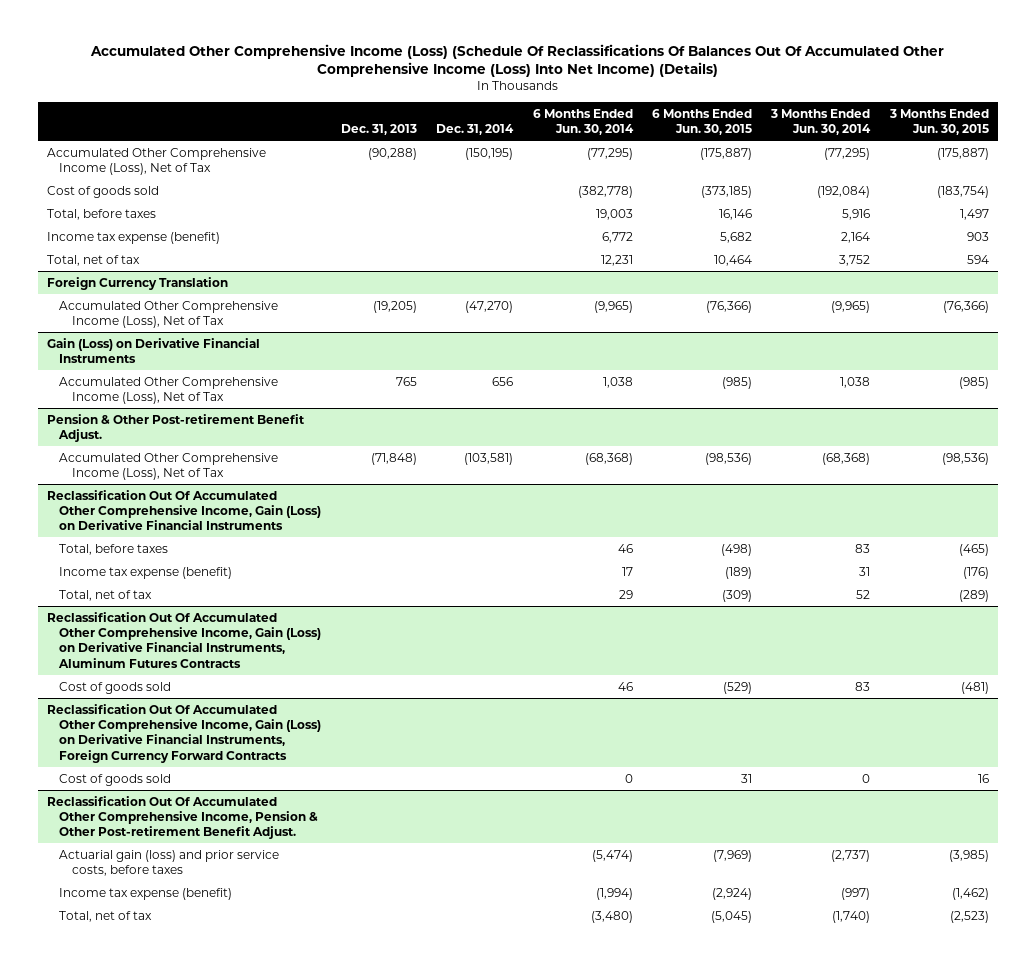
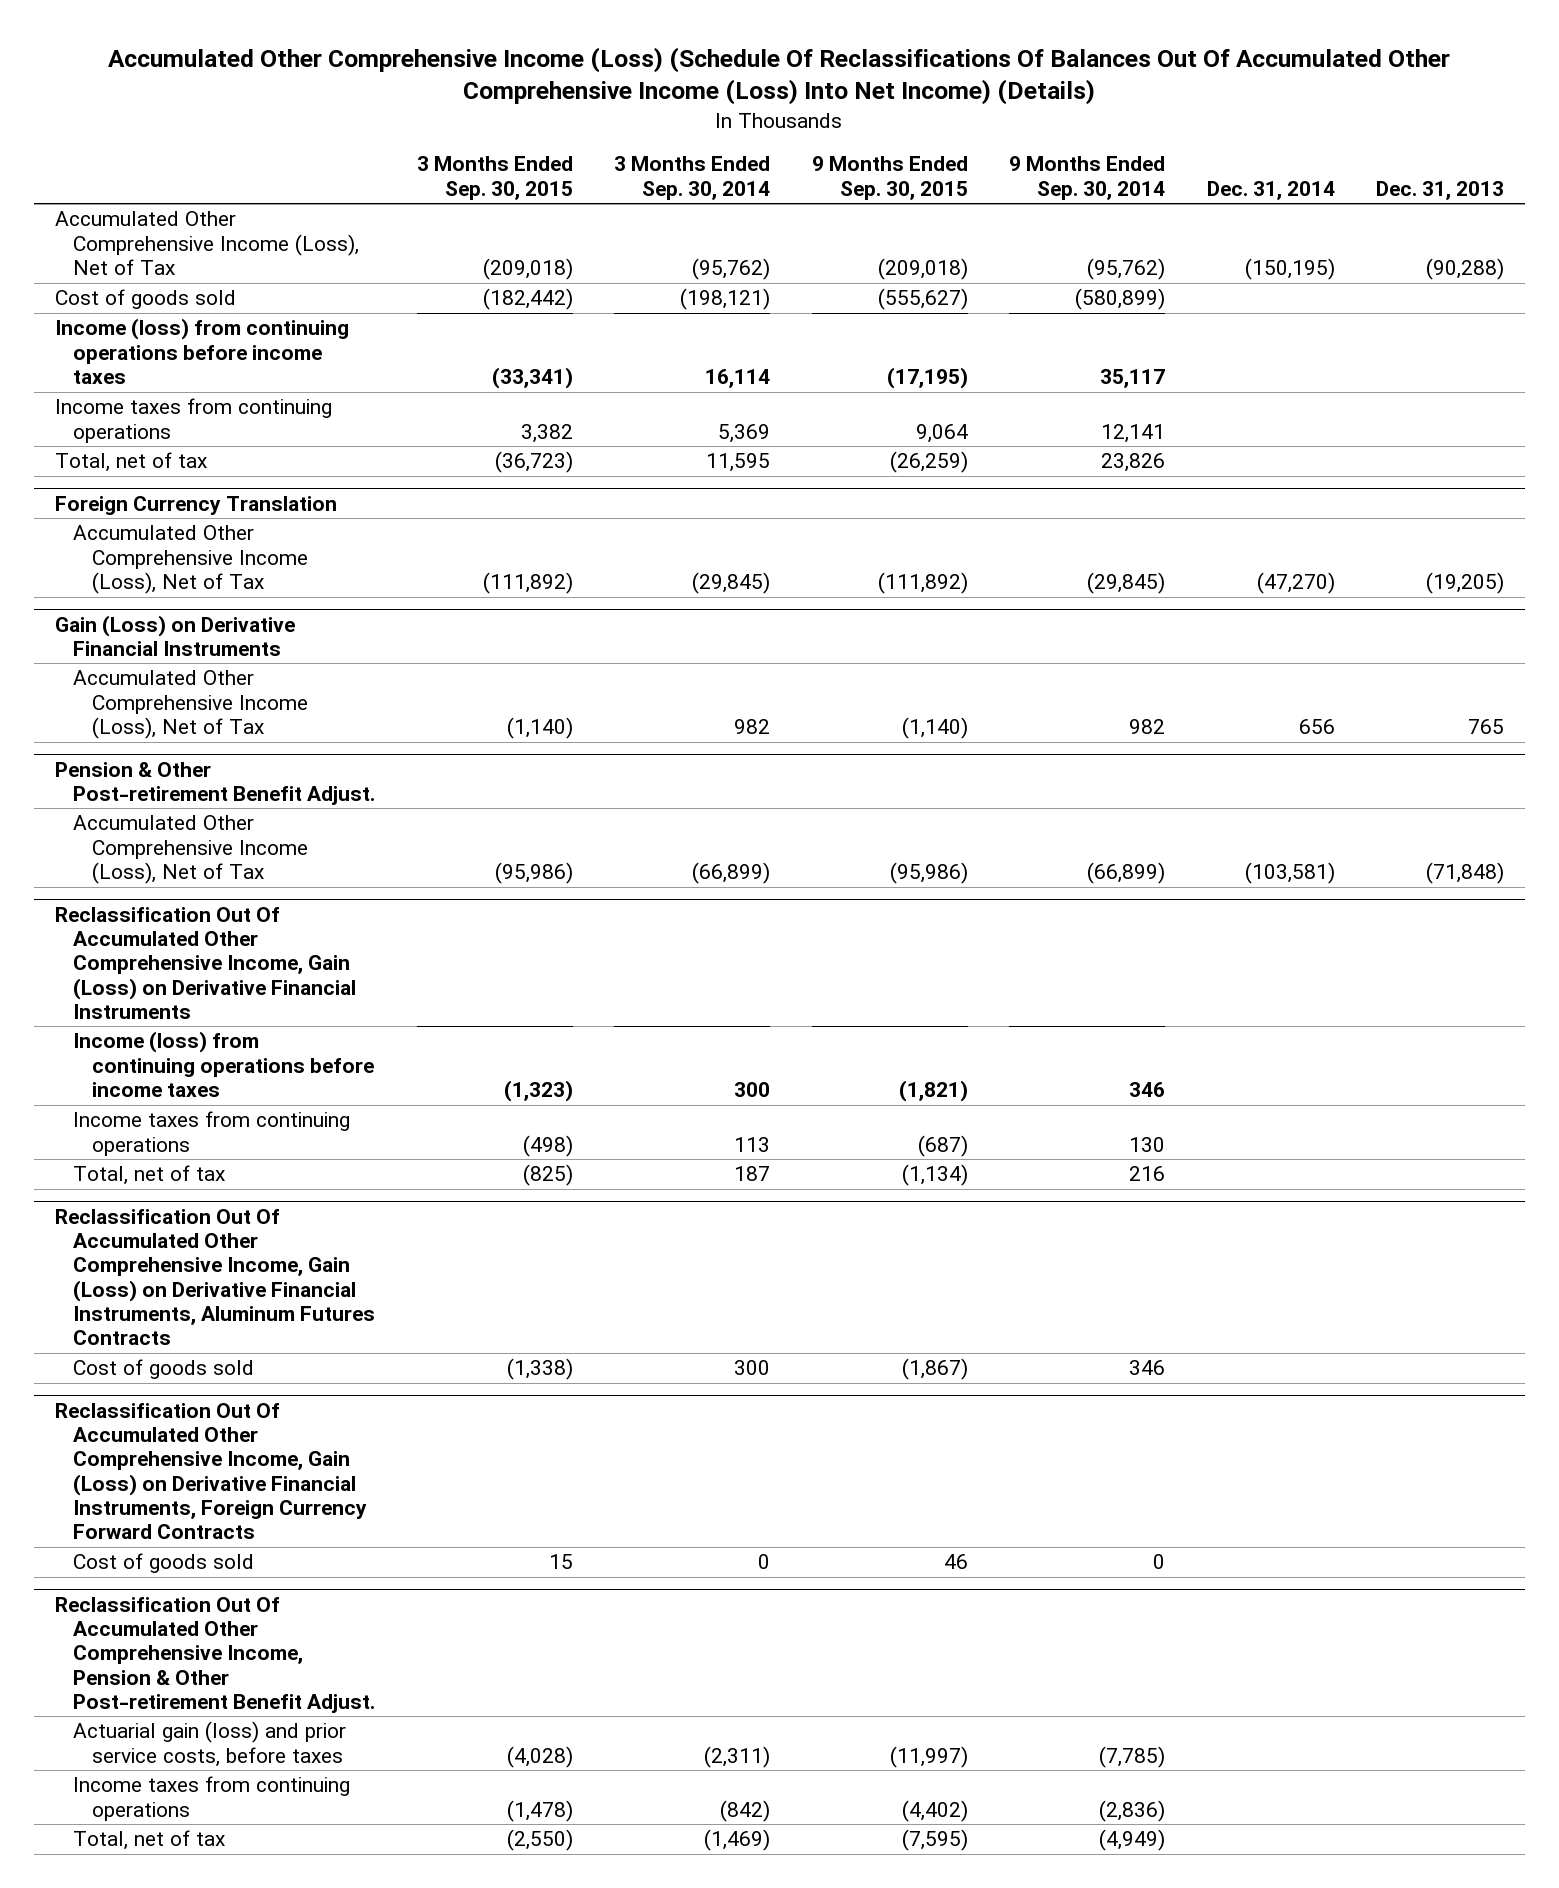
- | Dec. 31, 2013 | Dec. 31, 2014 | 6 Months Ended Jun. 30, 2014 | 6 Months Ended Jun. 30, 2015 | 3 Months Ended Jun. 30, 2014 | 3 Months Ended Jun. 30, 2015
+ | 3 Months Ended Sep. 30, 2015 | 3 Months Ended Sep. 30, 2014 | 9 Months Ended Sep. 30, 2015 | 9 Months Ended Sep. 30, 2014 | Dec. 31, 2014 | Dec. 31, 2013
- Total, before taxes | | | 19,003 | 16,146 | 5,916 | 1,497
- Income tax expense (benefit) | | | 6,772 | 5,682 | 2,164 | 903
+ Income (loss) from continuing operations before income taxes | (33,341) | 16,114 | (17,195) | 35,117 | |
+ Income taxes from continuing operations | 3,382 | 5,369 | 9,064 | 12,141 | |
@ Reclassification Out Of Accumulated Other Comprehensive Income, Gain (Loss) on Derivative Financial Instruments
- Total, before taxes | | | 46 | (498) | 83 | (465)
- Income tax expense (benefit) | | | 17 | (189) | 31 | (176)
+ Income (loss) from continuing operations before income taxes | (1,323) | 300 | (1,821) | 346 | |
+ Income taxes from continuing operations | (498) | 113 | (687) | 130 | |
@ Reclassification Out Of Accumulated Other Comprehensive Income, Pension & Other Post-retirement Benefit Adjust.
- Income tax expense (benefit) | | | (1,994) | (2,924) | (997) | (1,462)
+ Income taxes from continuing operations | (1,478) | (842) | (4,402) | (2,836) | |

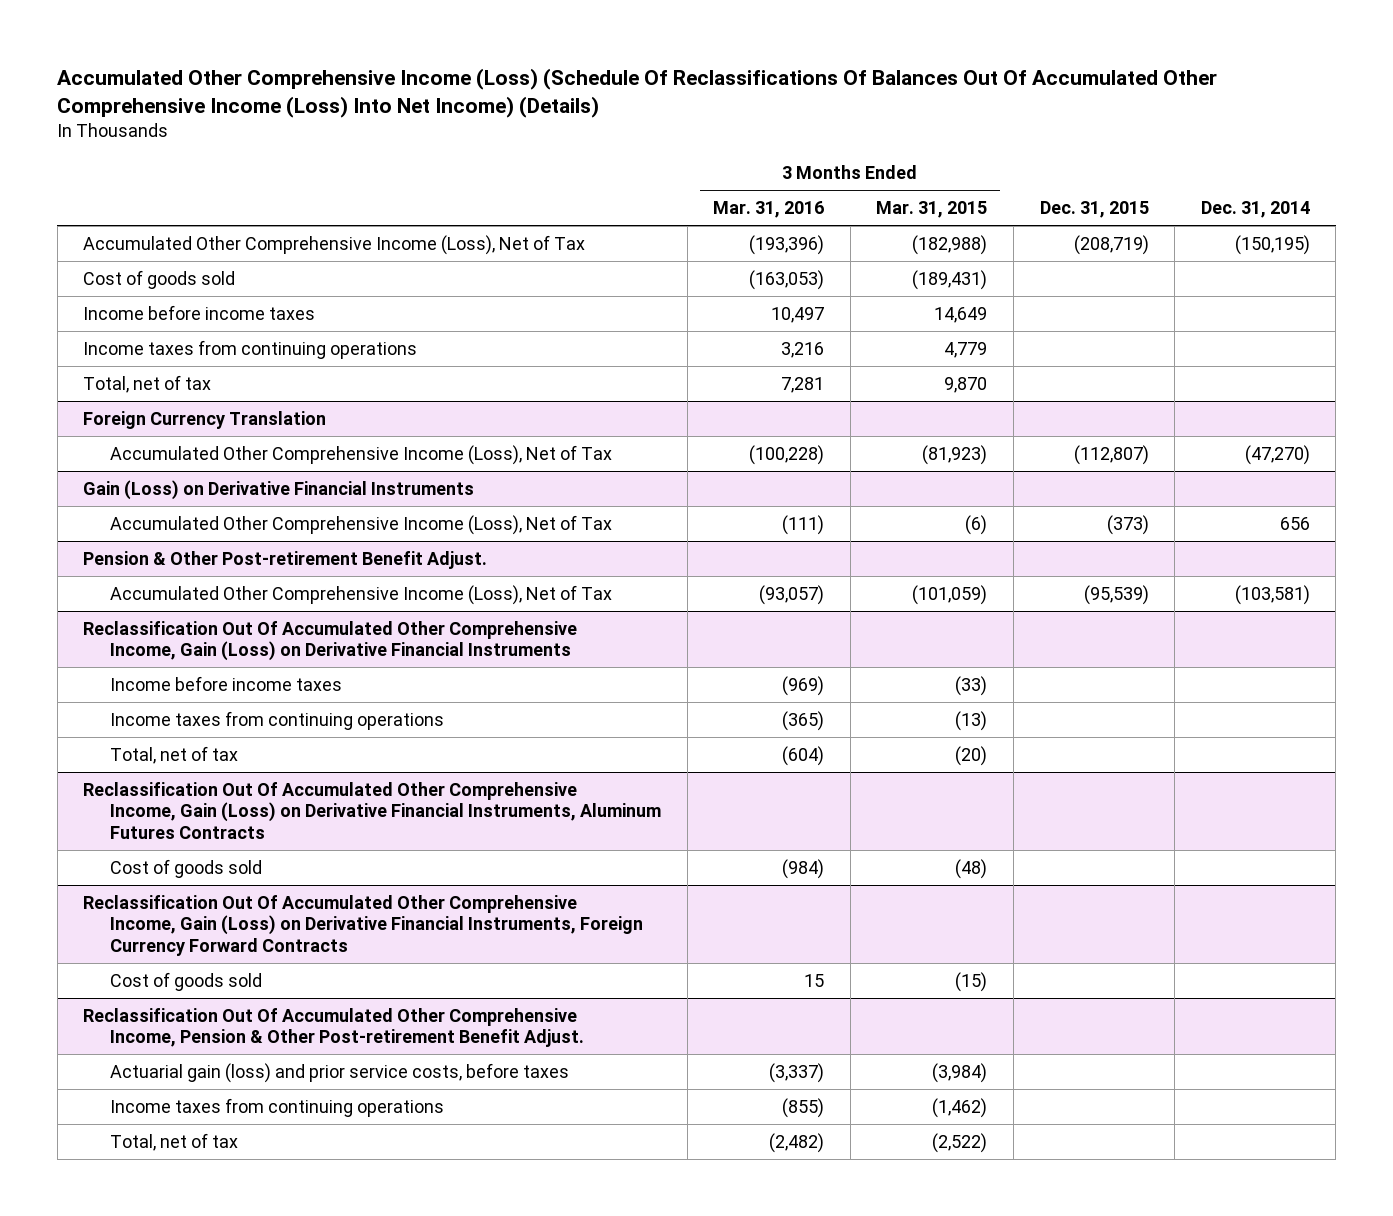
- | 3 Months Ended Sep. 30, 2015 | 3 Months Ended Sep. 30, 2014 | 9 Months Ended Sep. 30, 2015 | 9 Months Ended Sep. 30, 2014 | Dec. 31, 2014 | Dec. 31, 2013
+ | 3 Months Ended Mar. 31, 2016 | 3 Months Ended Mar. 31, 2015 | Dec. 31, 2015 | Dec. 31, 2014
- Income (loss) from continuing operations before income taxes | (33,341) | 16,114 | (17,195) | 35,117 | |
+ Income before income taxes | 10,497 | 14,649 | |
@ Reclassification Out Of Accumulated Other Comprehensive Income, Gain (Loss) on Derivative Financial Instruments
- Income (loss) from continuing operations before income taxes | (1,323) | 300 | (1,821) | 346 | |
+ Income before income taxes | (969) | (33) | |

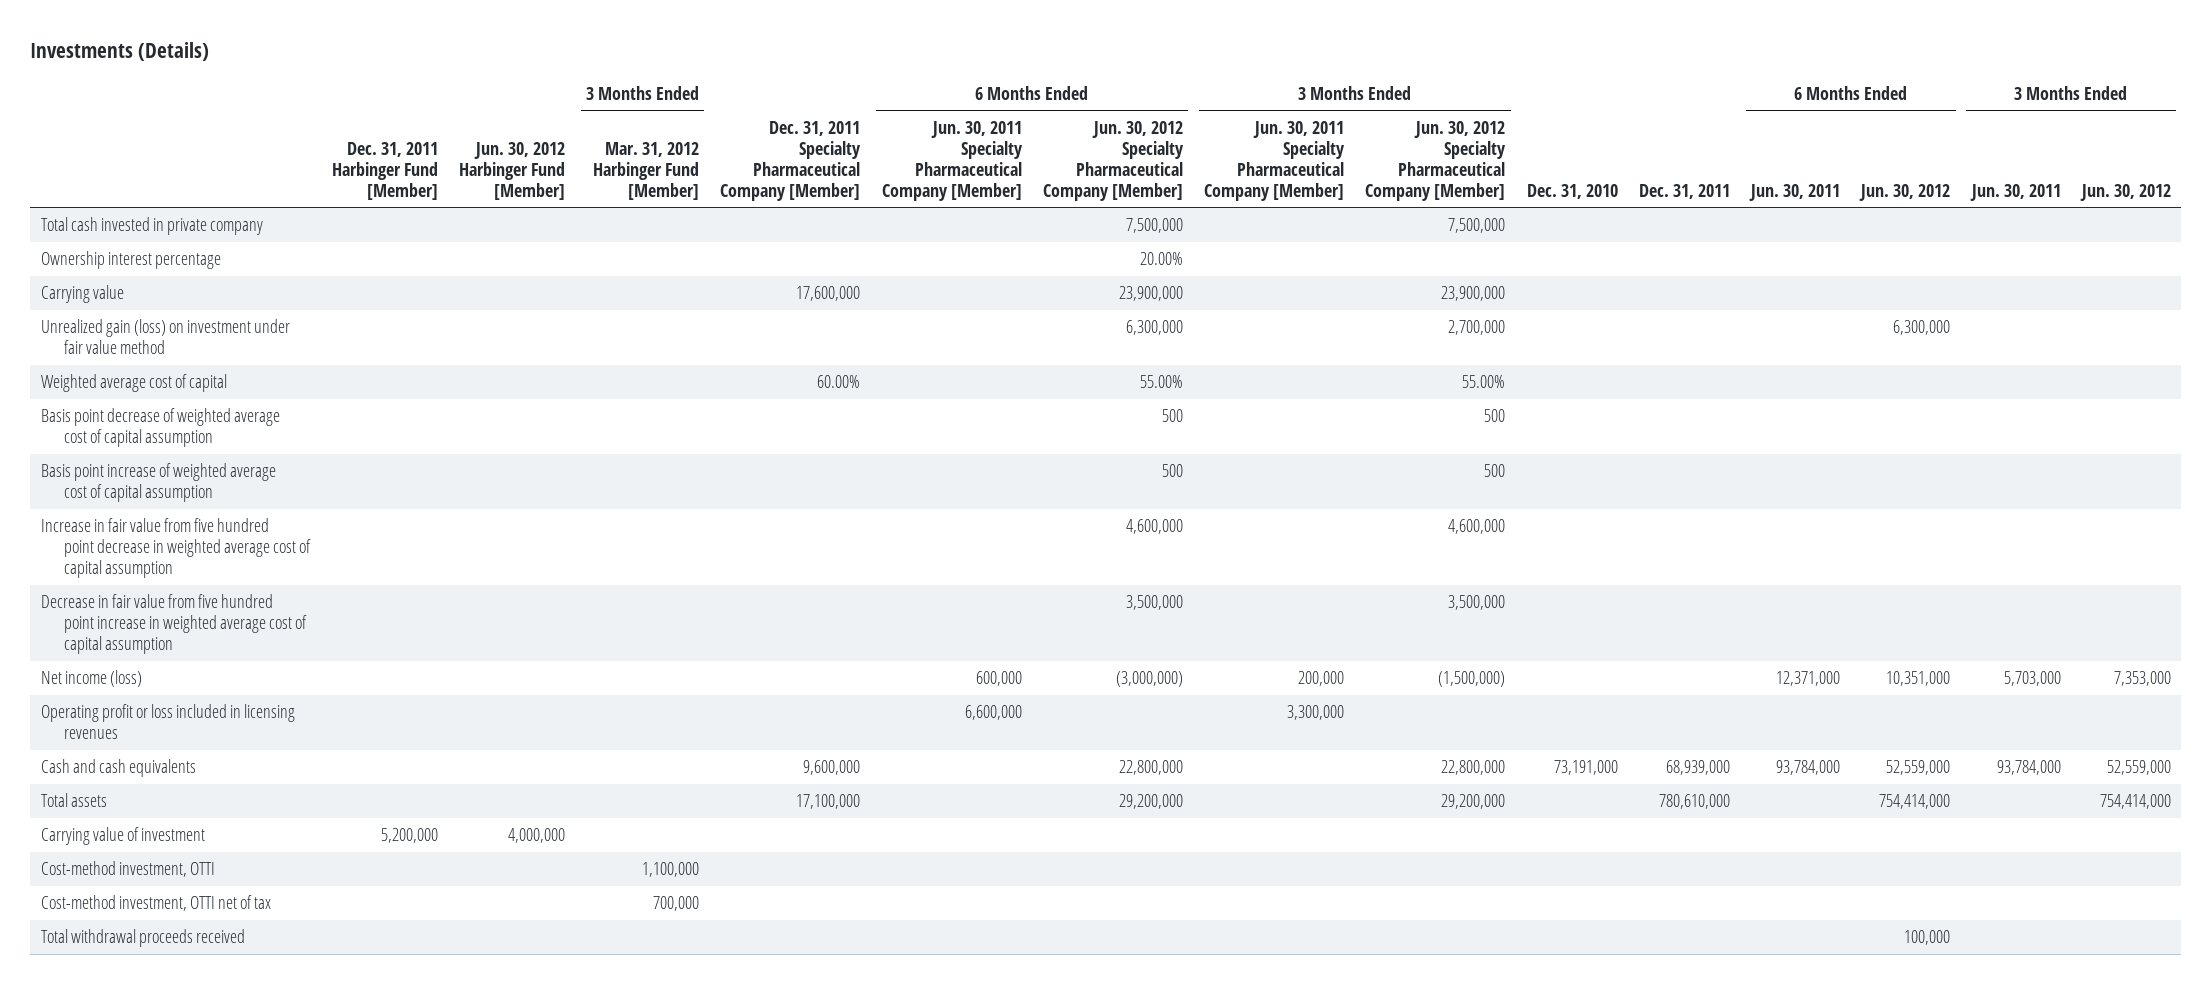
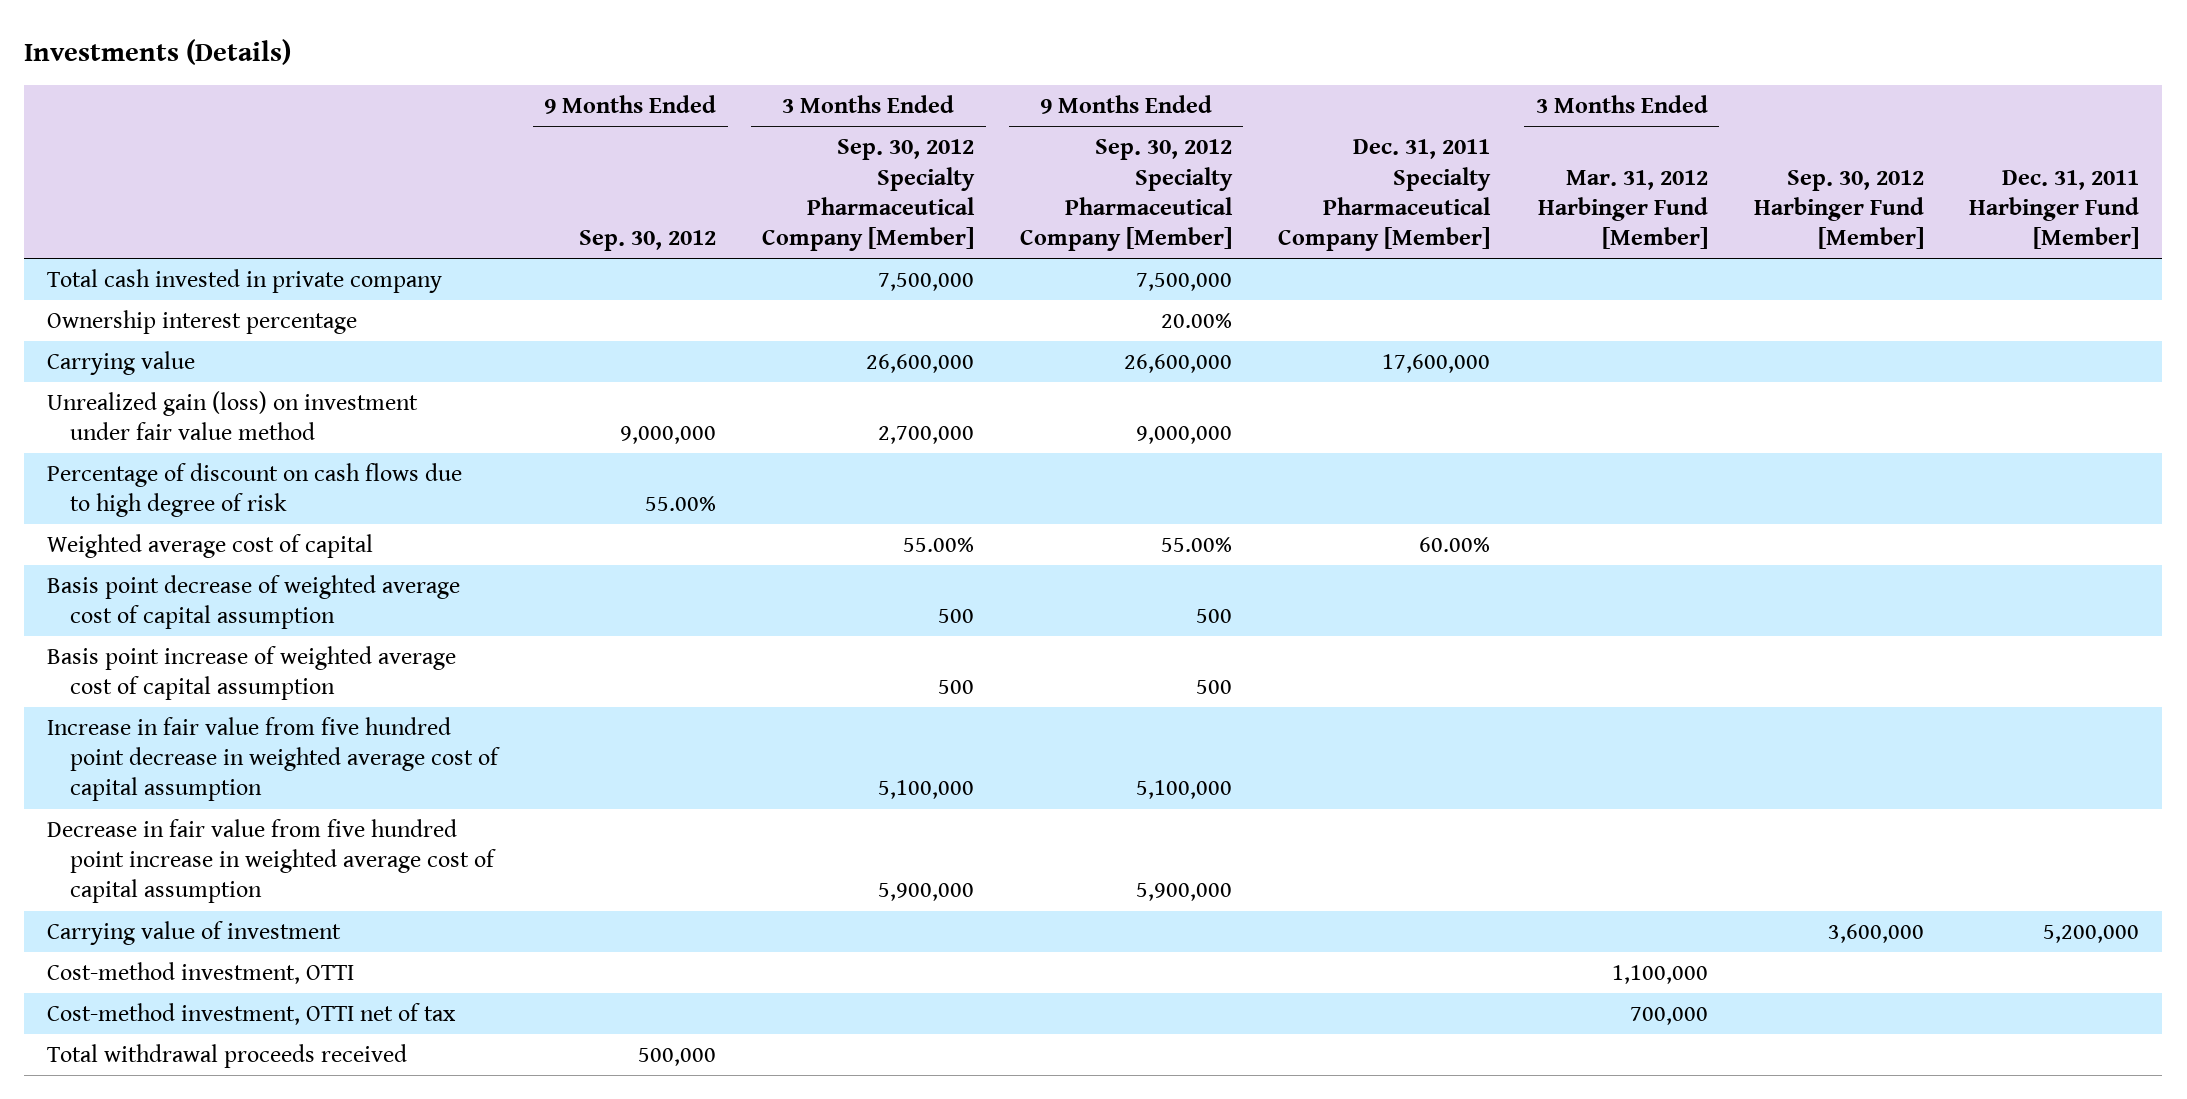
- | Dec. 31, 2011 Harbinger Fund [Member] | Jun. 30, 2012 Harbinger Fund [Member] | 3 Months Ended Mar. 31, 2012 Harbinger Fund [Member] | Dec. 31, 2011 Specialty Pharmaceutical Company [Member] | 6 Months Ended Jun. 30, 2011 Specialty Pharmaceutical Company [Member] | 6 Months Ended Jun. 30, 2012 Specialty Pharmaceutical Company [Member] | 3 Months Ended Jun. 30, 2011 Specialty Pharmaceutical Company [Member] | 3 Months Ended Jun. 30, 2012 Specialty Pharmaceutical Company [Member] | Dec. 31, 2010 | Dec. 31, 2011 | 6 Months Ended Jun. 30, 2011 | 6 Months Ended Jun. 30, 2012 | 3 Months Ended Jun. 30, 2011 | 3 Months Ended Jun. 30, 2012
+ | 9 Months Ended Sep. 30, 2012 | 3 Months Ended Sep. 30, 2012 Specialty Pharmaceutical Company [Member] | 9 Months Ended Sep. 30, 2012 Specialty Pharmaceutical Company [Member] | Dec. 31, 2011 Specialty Pharmaceutical Company [Member] | 3 Months Ended Mar. 31, 2012 Harbinger Fund [Member] | Sep. 30, 2012 Harbinger Fund [Member] | Dec. 31, 2011 Harbinger Fund [Member]
+ Percentage of discount on cash flows due to high degree of risk | 55.00% | | | | | |
- Net income (loss) | | | | | 600,000 | (3,000,000) | 200,000 | (1,500,000) | | | 12,371,000 | 10,351,000 | 5,703,000 | 7,353,000
- Operating profit or loss included in licensing revenues | | | | | 6,600,000 | | 3,300,000 | | | | | | |
- Cash and cash equivalents | | | | 9,600,000 | | 22,800,000 | | 22,800,000 | 73,191,000 | 68,939,000 | 93,784,000 | 52,559,000 | 93,784,000 | 52,559,000
- Total assets | | | | 17,100,000 | | 29,200,000 | | 29,200,000 | | 780,610,000 | | 754,414,000 | | 754,414,000

